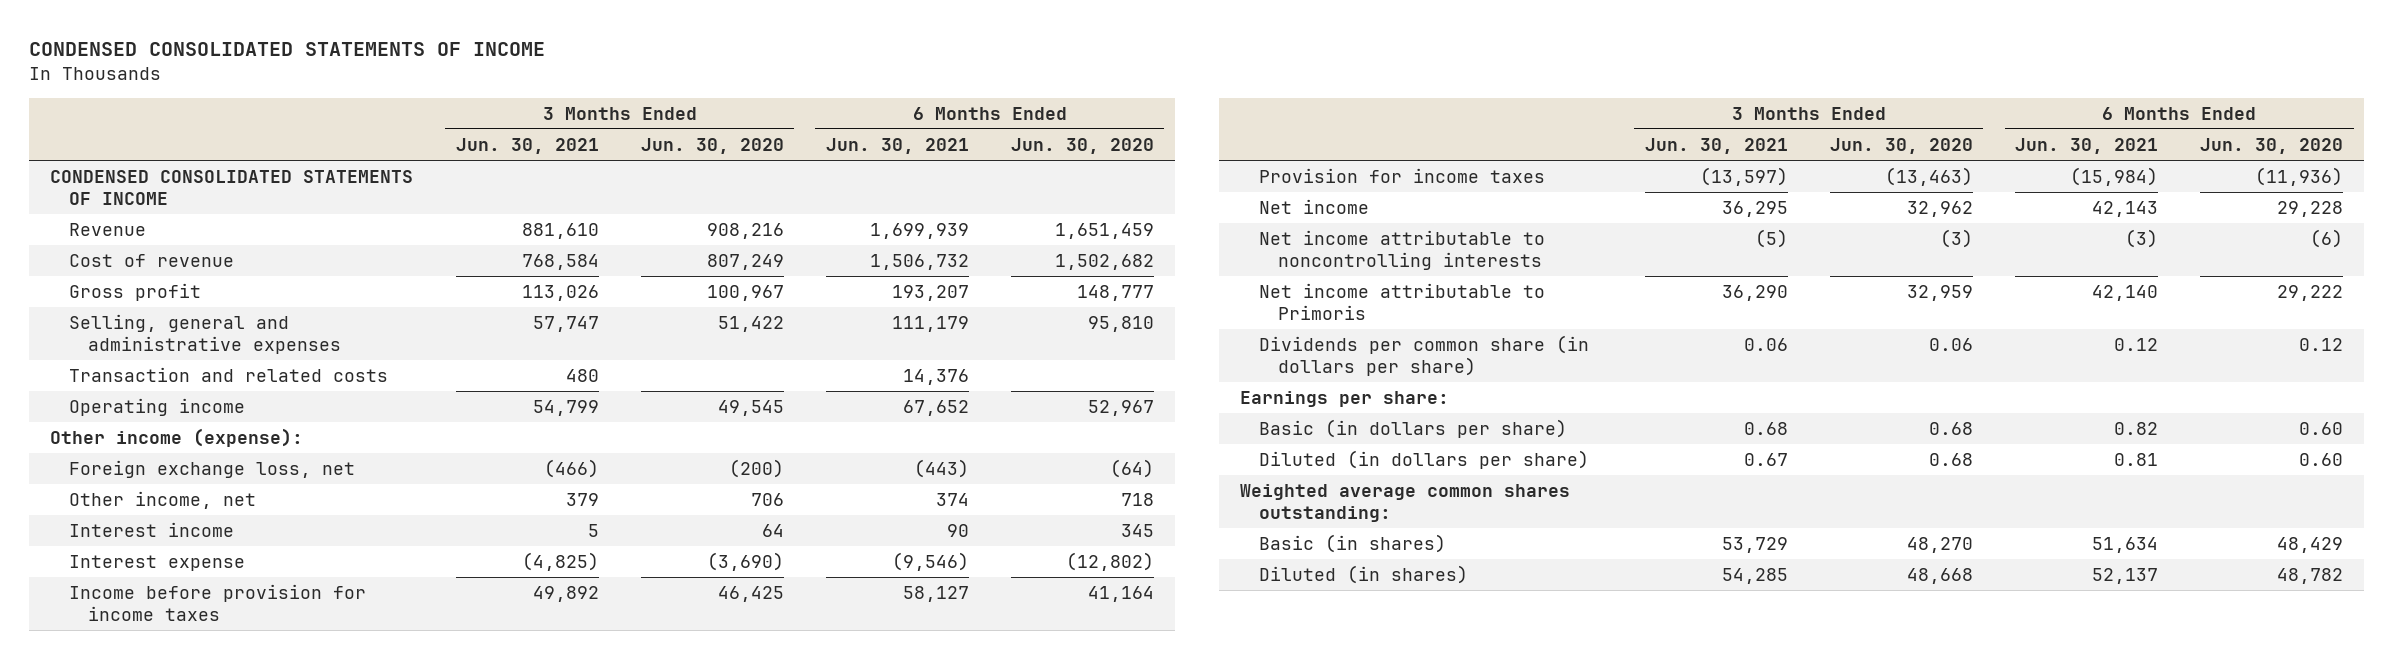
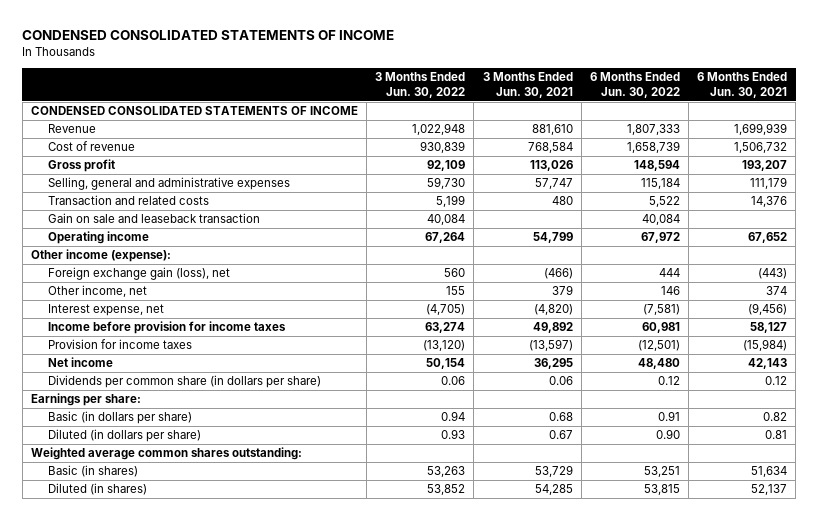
- | 3 Months Ended Jun. 30, 2021 | 3 Months Ended Jun. 30, 2020 | 6 Months Ended Jun. 30, 2021 | 6 Months Ended Jun. 30, 2020
+ | 3 Months Ended Jun. 30, 2022 | 3 Months Ended Jun. 30, 2021 | 6 Months Ended Jun. 30, 2022 | 6 Months Ended Jun. 30, 2021
+ Gain on sale and leaseback transaction | 40,084 | | 40,084 |
- Foreign exchange loss, net | (466) | (200) | (443) | (64)
+ Foreign exchange gain (loss), net | 560 | (466) | 444 | (443)
- Interest income | 5 | 64 | 90 | 345
- Interest expense | (4,825) | (3,690) | (9,546) | (12,802)
+ Interest expense, net | (4,705) | (4,820) | (7,581) | (9,456)
- Net income attributable to noncontrolling interests | (5) | (3) | (3) | (6)
- Net income attributable to Primoris | 36,290 | 32,959 | 42,140 | 29,222

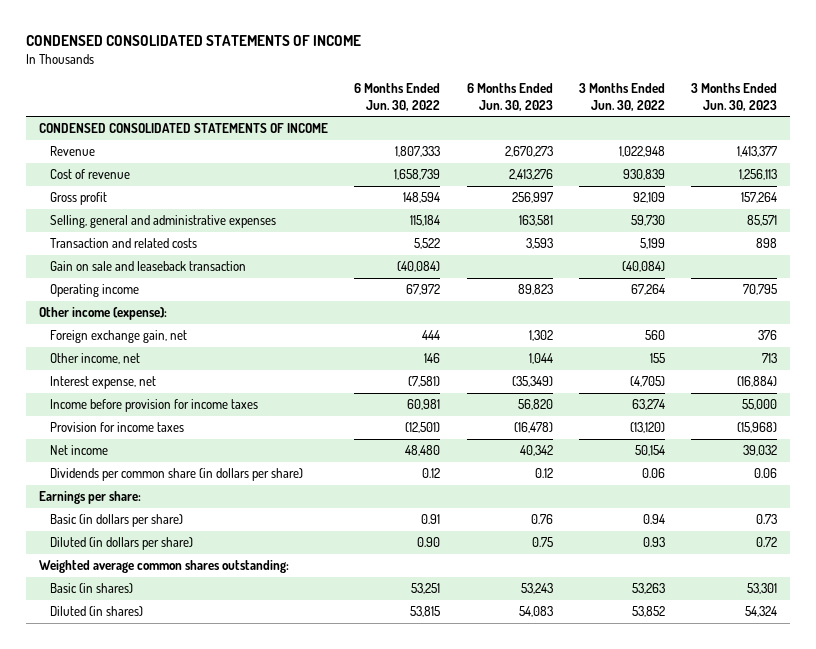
- | 3 Months Ended Jun. 30, 2022 | 3 Months Ended Jun. 30, 2021 | 6 Months Ended Jun. 30, 2022 | 6 Months Ended Jun. 30, 2021
+ | 6 Months Ended Jun. 30, 2022 | 6 Months Ended Jun. 30, 2023 | 3 Months Ended Jun. 30, 2022 | 3 Months Ended Jun. 30, 2023
- Gain on sale and leaseback transaction | 40,084 | | 40,084 |
+ Gain on sale and leaseback transaction | (40,084) | | (40,084) |
- Foreign exchange gain (loss), net | 560 | (466) | 444 | (443)
+ Foreign exchange gain, net | 444 | 1,302 | 560 | 376

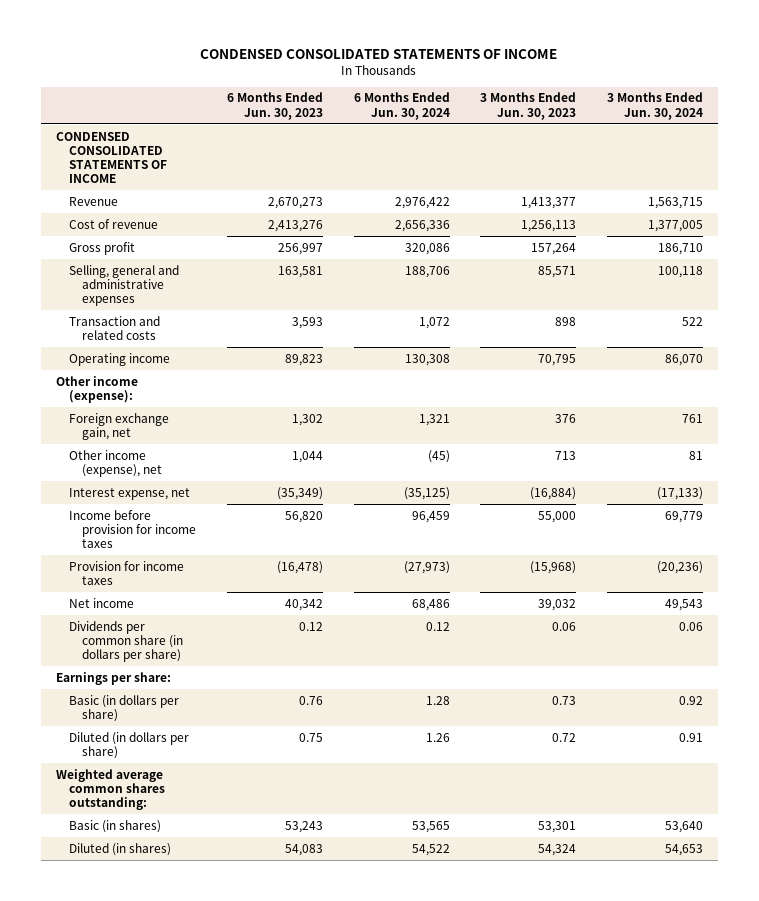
- | 6 Months Ended Jun. 30, 2022 | 6 Months Ended Jun. 30, 2023 | 3 Months Ended Jun. 30, 2022 | 3 Months Ended Jun. 30, 2023
+ | 6 Months Ended Jun. 30, 2023 | 6 Months Ended Jun. 30, 2024 | 3 Months Ended Jun. 30, 2023 | 3 Months Ended Jun. 30, 2024
- Gain on sale and leaseback transaction | (40,084) | | (40,084) |
- Other income, net | 146 | 1,044 | 155 | 713
+ Other income (expense), net | 1,044 | (45) | 713 | 81

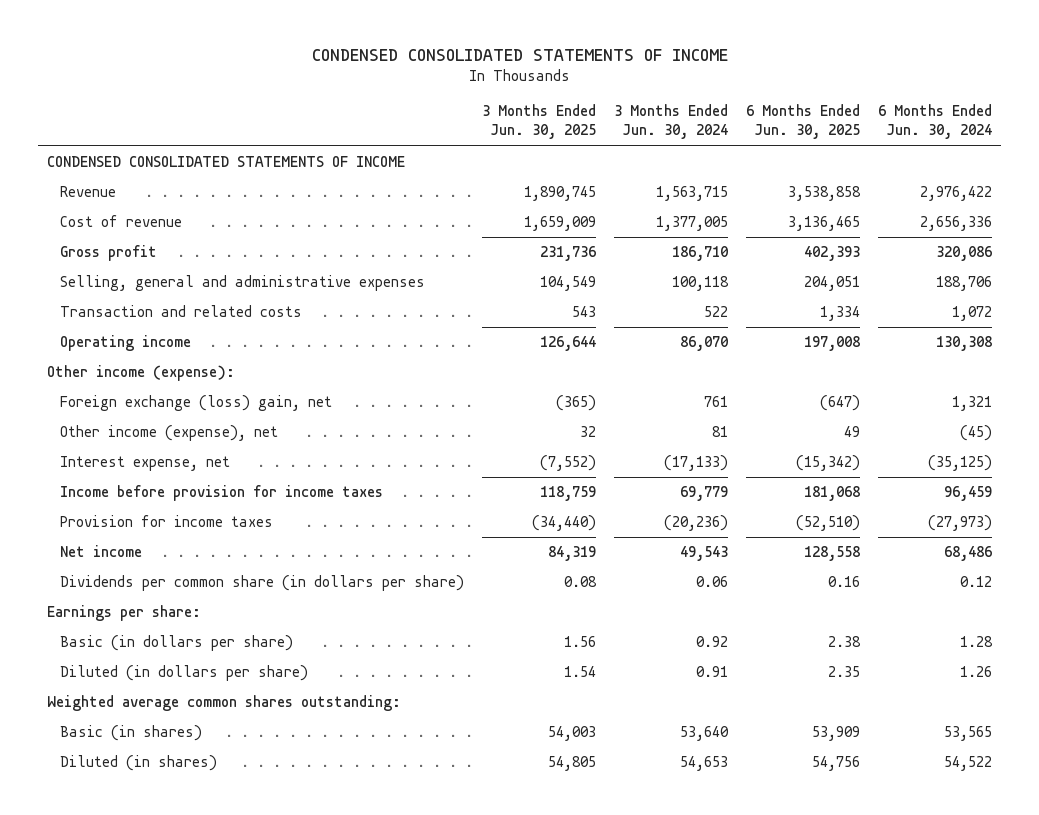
- | 6 Months Ended Jun. 30, 2023 | 6 Months Ended Jun. 30, 2024 | 3 Months Ended Jun. 30, 2023 | 3 Months Ended Jun. 30, 2024
+ | 3 Months Ended Jun. 30, 2025 | 3 Months Ended Jun. 30, 2024 | 6 Months Ended Jun. 30, 2025 | 6 Months Ended Jun. 30, 2024
- Foreign exchange gain, net | 1,302 | 1,321 | 376 | 761
+ Foreign exchange (loss) gain, net | (365) | 761 | (647) | 1,321

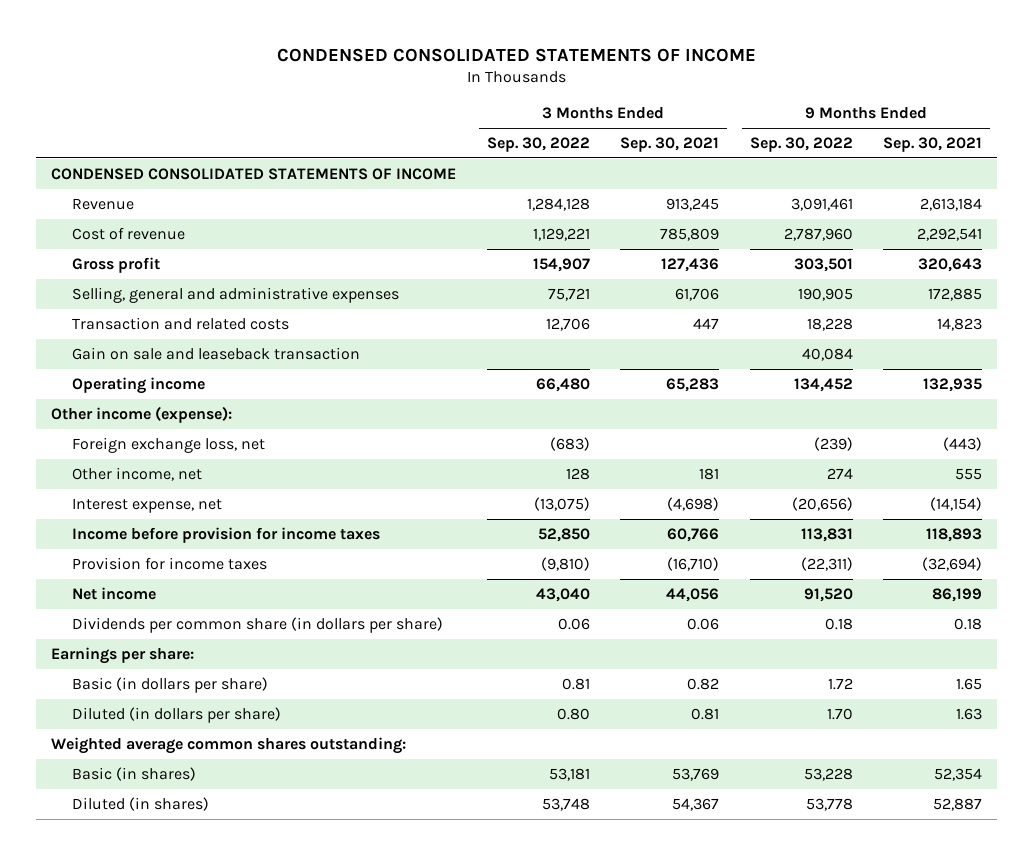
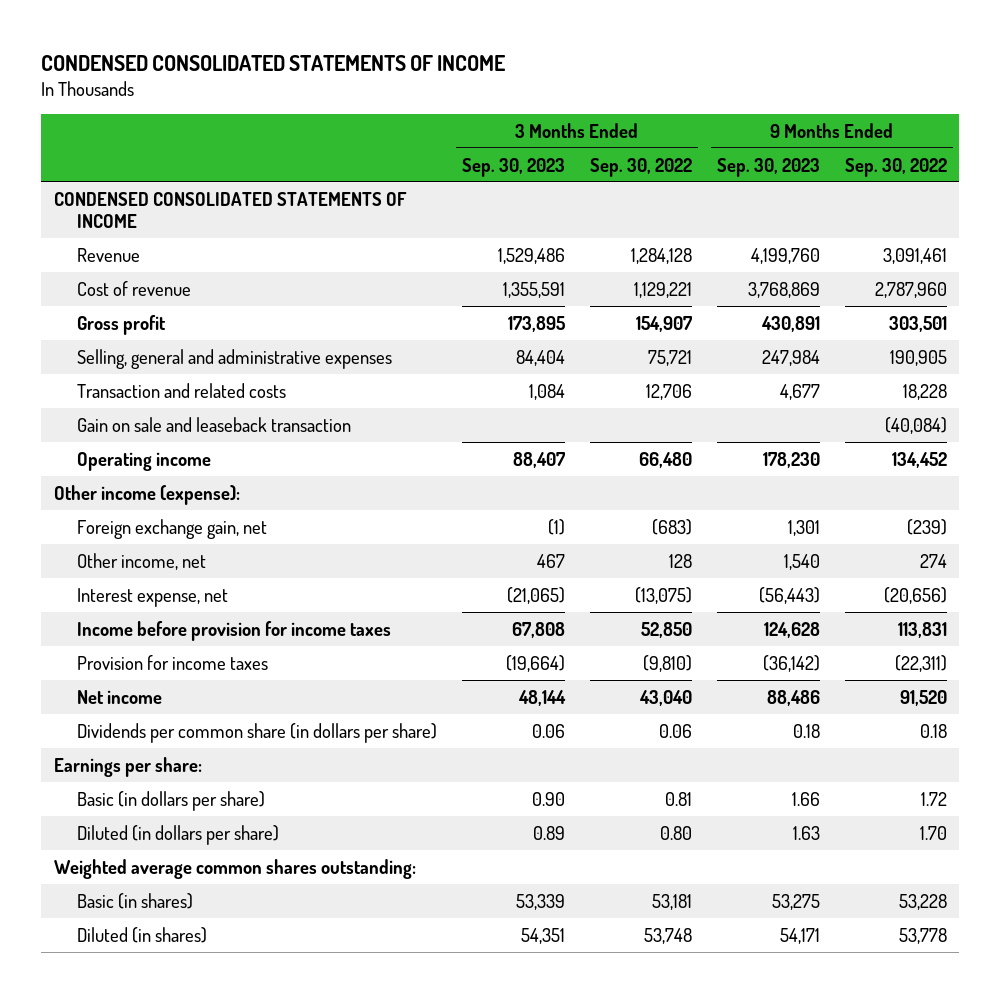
- | 3 Months Ended Sep. 30, 2022 | 3 Months Ended Sep. 30, 2021 | 9 Months Ended Sep. 30, 2022 | 9 Months Ended Sep. 30, 2021
+ | 3 Months Ended Sep. 30, 2023 | 3 Months Ended Sep. 30, 2022 | 9 Months Ended Sep. 30, 2023 | 9 Months Ended Sep. 30, 2022
- Gain on sale and leaseback transaction | | | 40,084 |
+ Gain on sale and leaseback transaction | | | | (40,084)
- Foreign exchange loss, net | (683) | | (239) | (443)
+ Foreign exchange gain, net | (1) | (683) | 1,301 | (239)

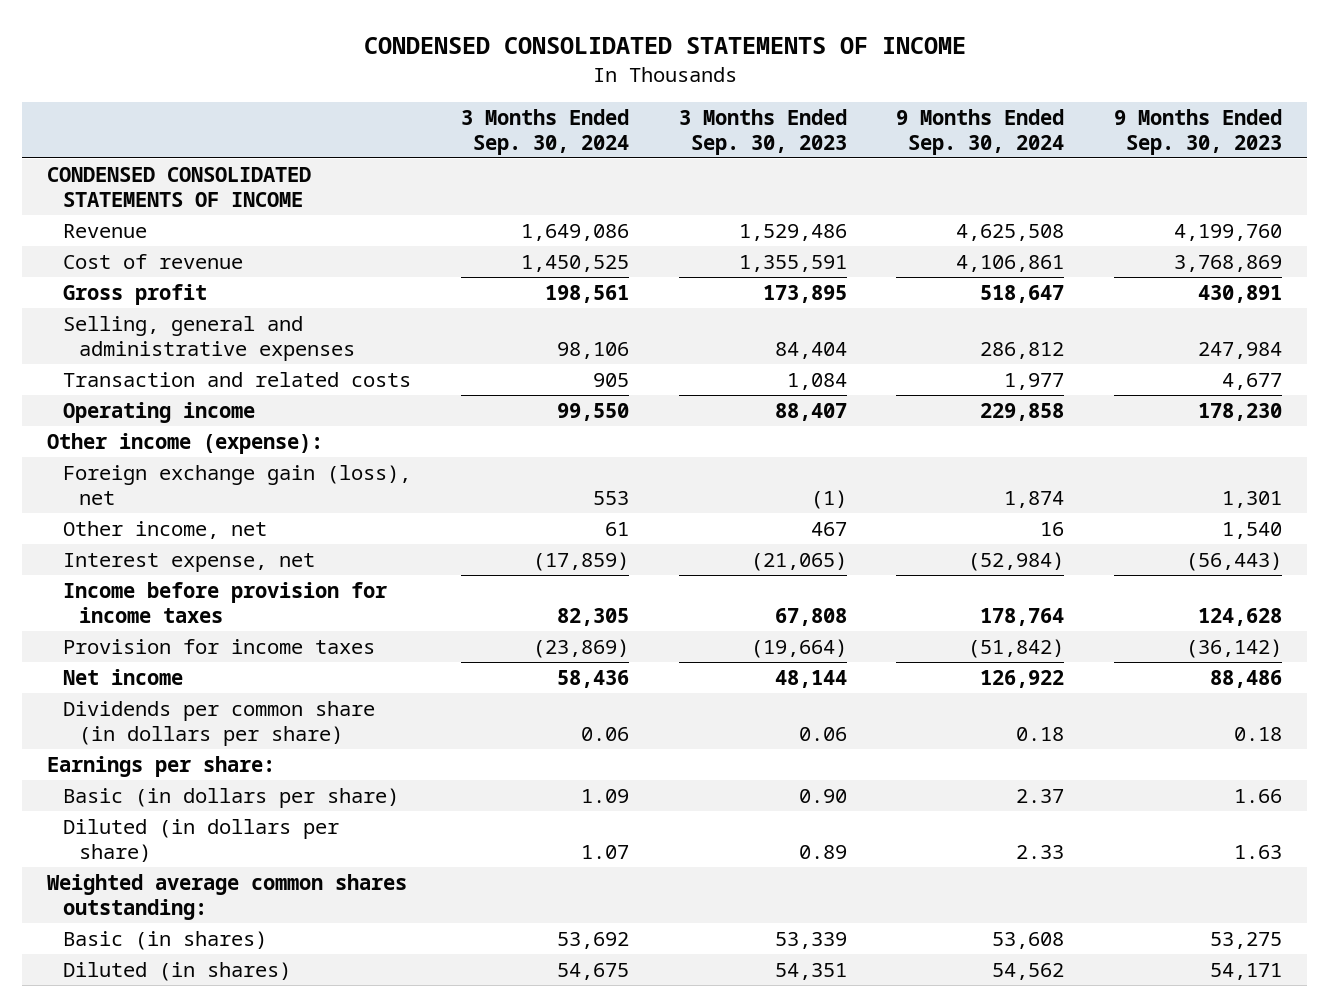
- | 3 Months Ended Sep. 30, 2023 | 3 Months Ended Sep. 30, 2022 | 9 Months Ended Sep. 30, 2023 | 9 Months Ended Sep. 30, 2022
+ | 3 Months Ended Sep. 30, 2024 | 3 Months Ended Sep. 30, 2023 | 9 Months Ended Sep. 30, 2024 | 9 Months Ended Sep. 30, 2023
- Gain on sale and leaseback transaction | | | | (40,084)
- Foreign exchange gain, net | (1) | (683) | 1,301 | (239)
+ Foreign exchange gain (loss), net | 553 | (1) | 1,874 | 1,301

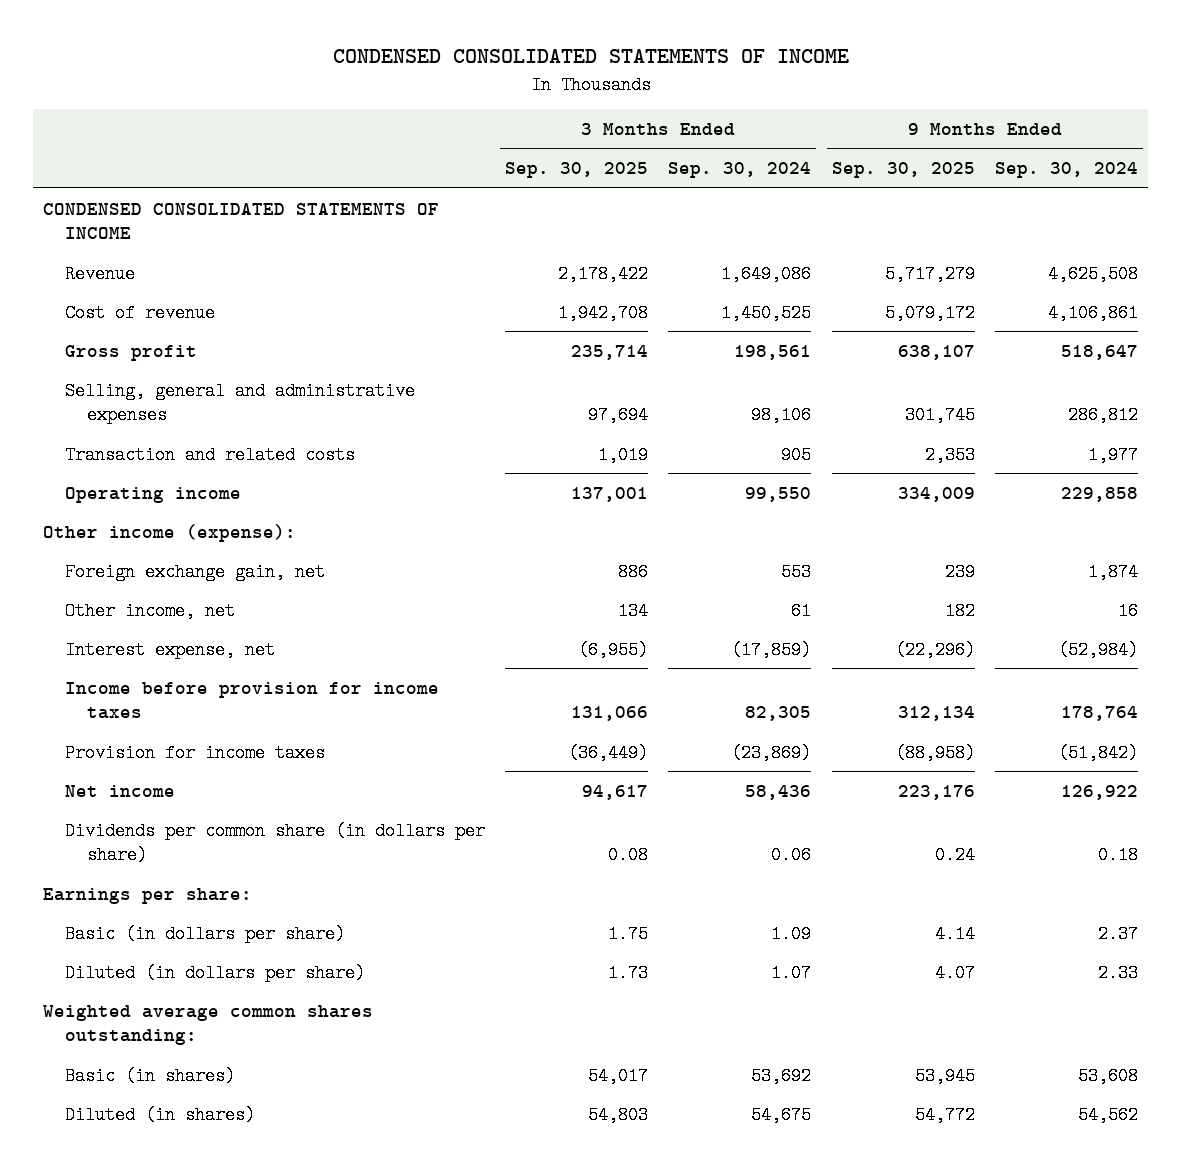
- | 3 Months Ended Sep. 30, 2024 | 3 Months Ended Sep. 30, 2023 | 9 Months Ended Sep. 30, 2024 | 9 Months Ended Sep. 30, 2023
+ | 3 Months Ended Sep. 30, 2025 | 3 Months Ended Sep. 30, 2024 | 9 Months Ended Sep. 30, 2025 | 9 Months Ended Sep. 30, 2024
- Foreign exchange gain (loss), net | 553 | (1) | 1,874 | 1,301
+ Foreign exchange gain, net | 886 | 553 | 239 | 1,874

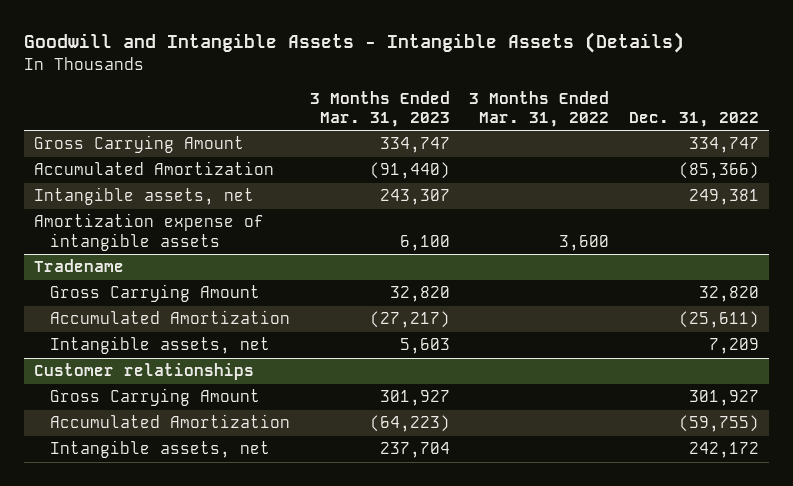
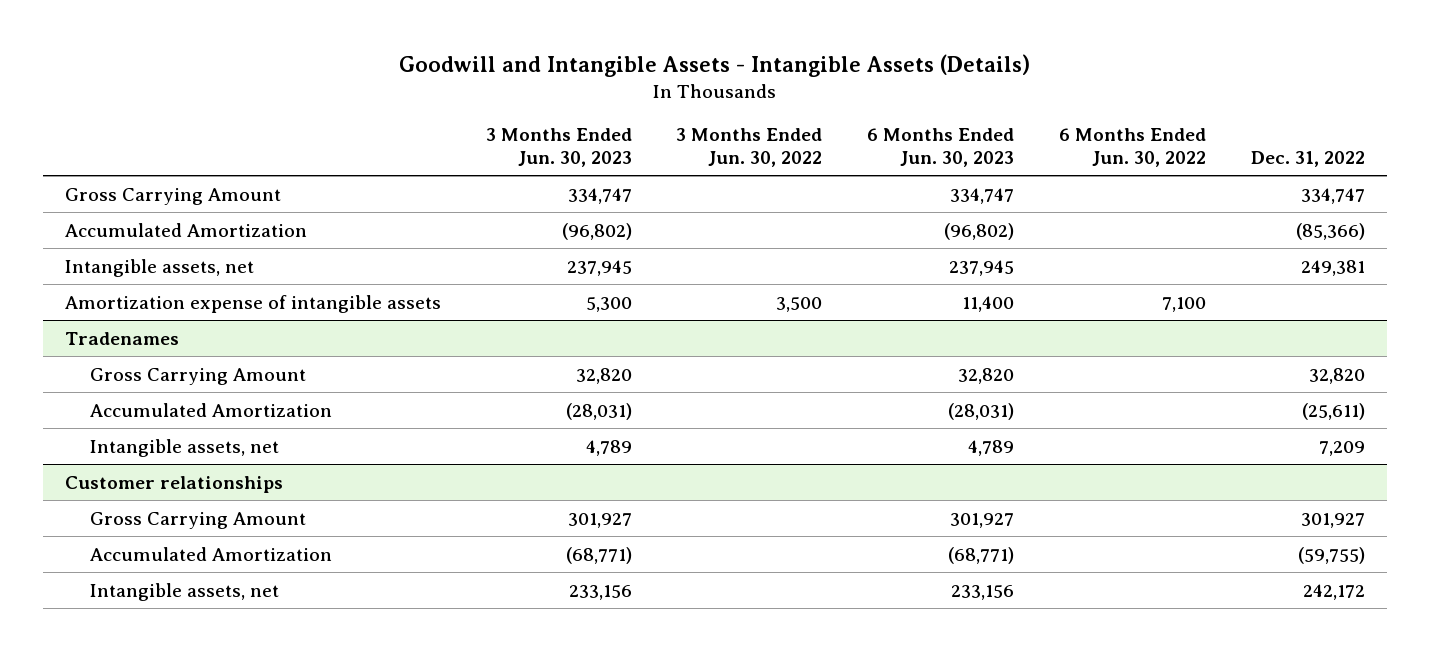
- | 3 Months Ended Mar. 31, 2023 | 3 Months Ended Mar. 31, 2022 | Dec. 31, 2022
+ | 3 Months Ended Jun. 30, 2023 | 3 Months Ended Jun. 30, 2022 | 6 Months Ended Jun. 30, 2023 | 6 Months Ended Jun. 30, 2022 | Dec. 31, 2022
- Tradename
+ Tradenames

